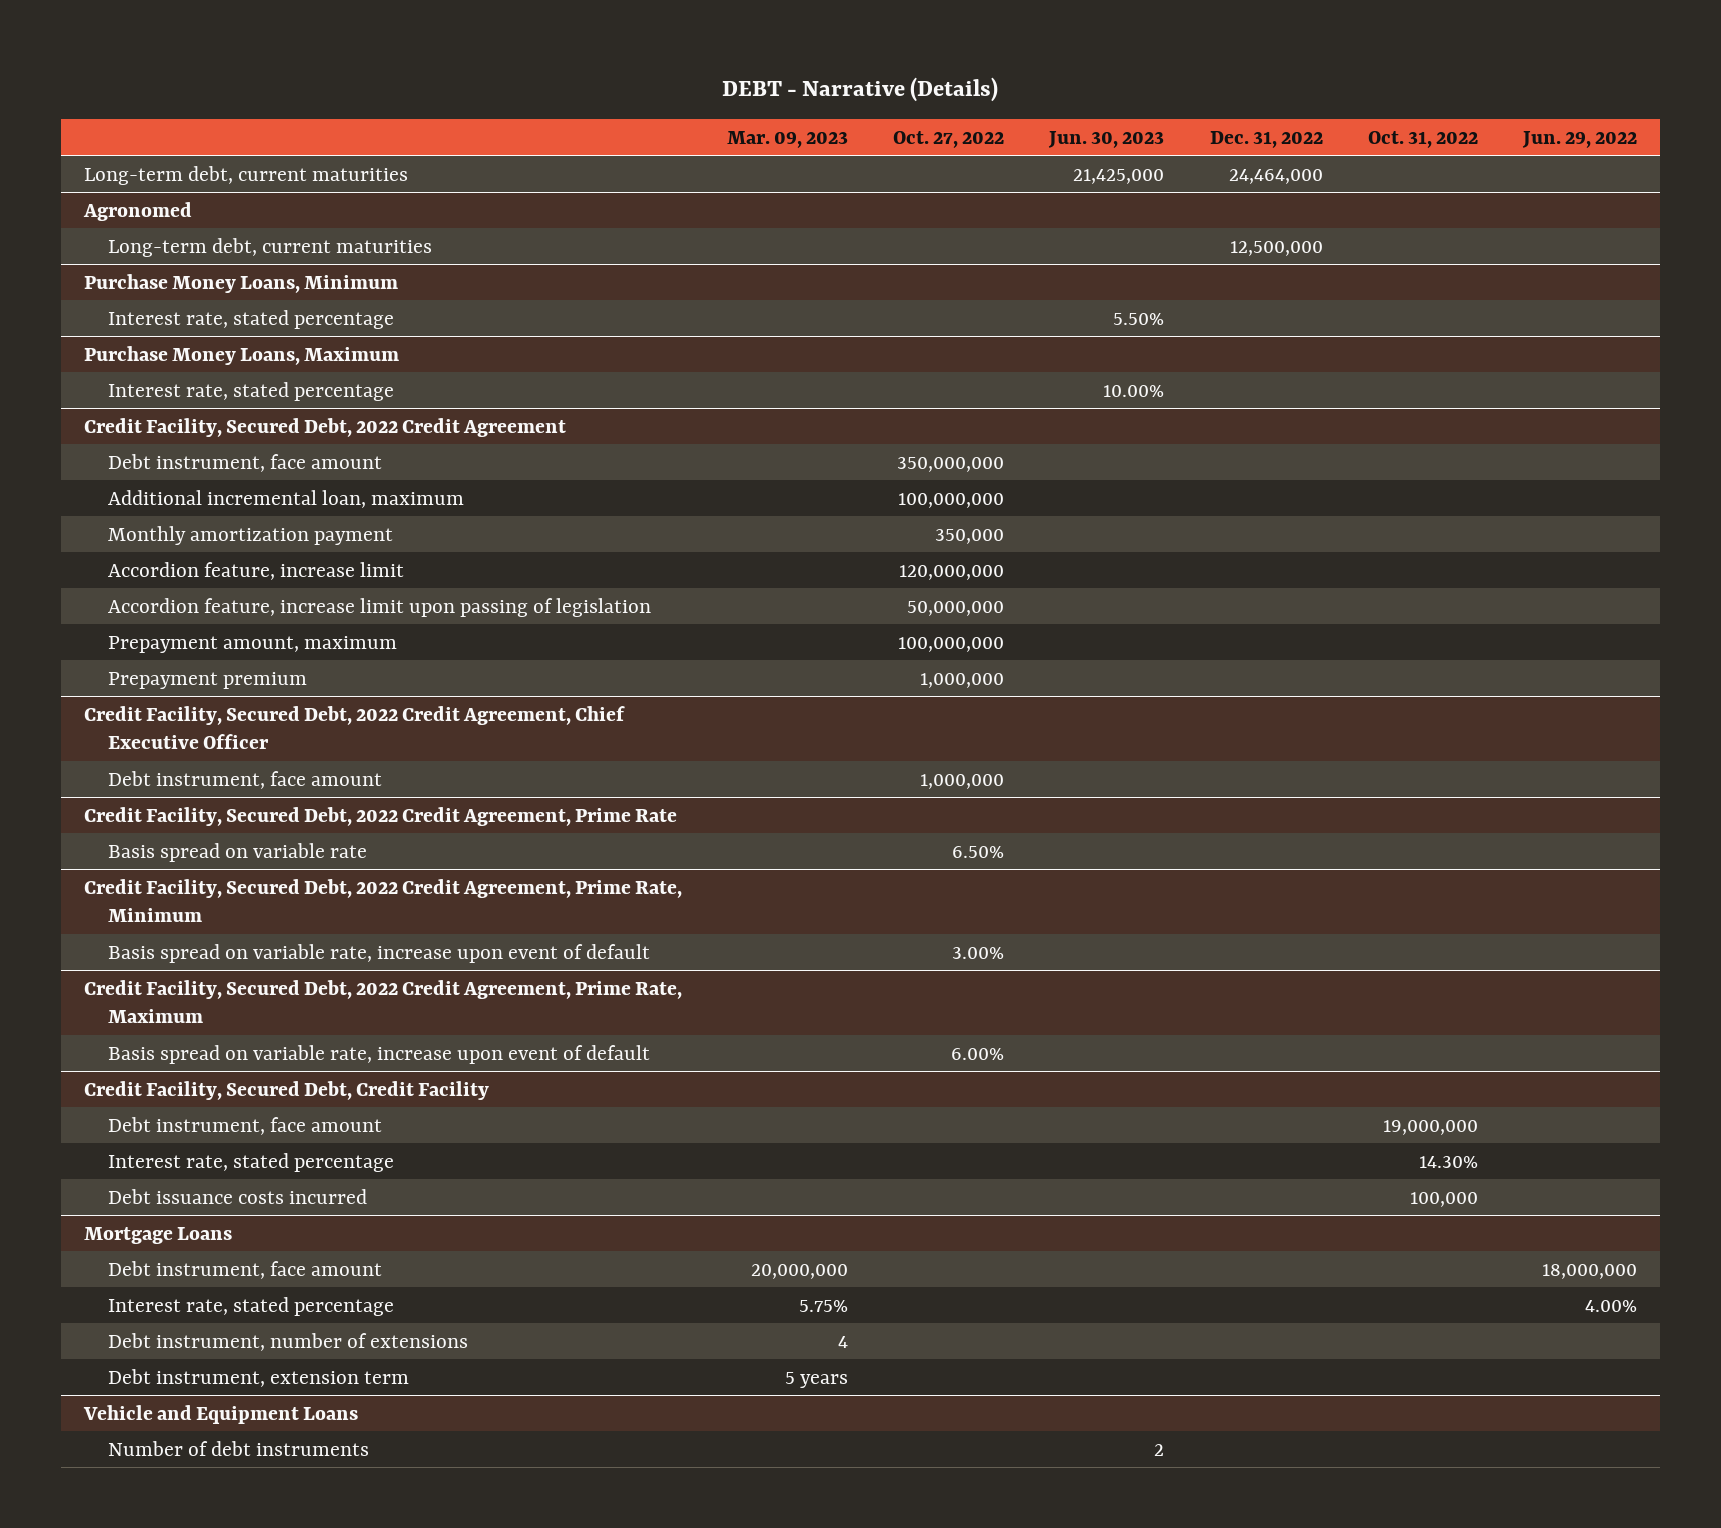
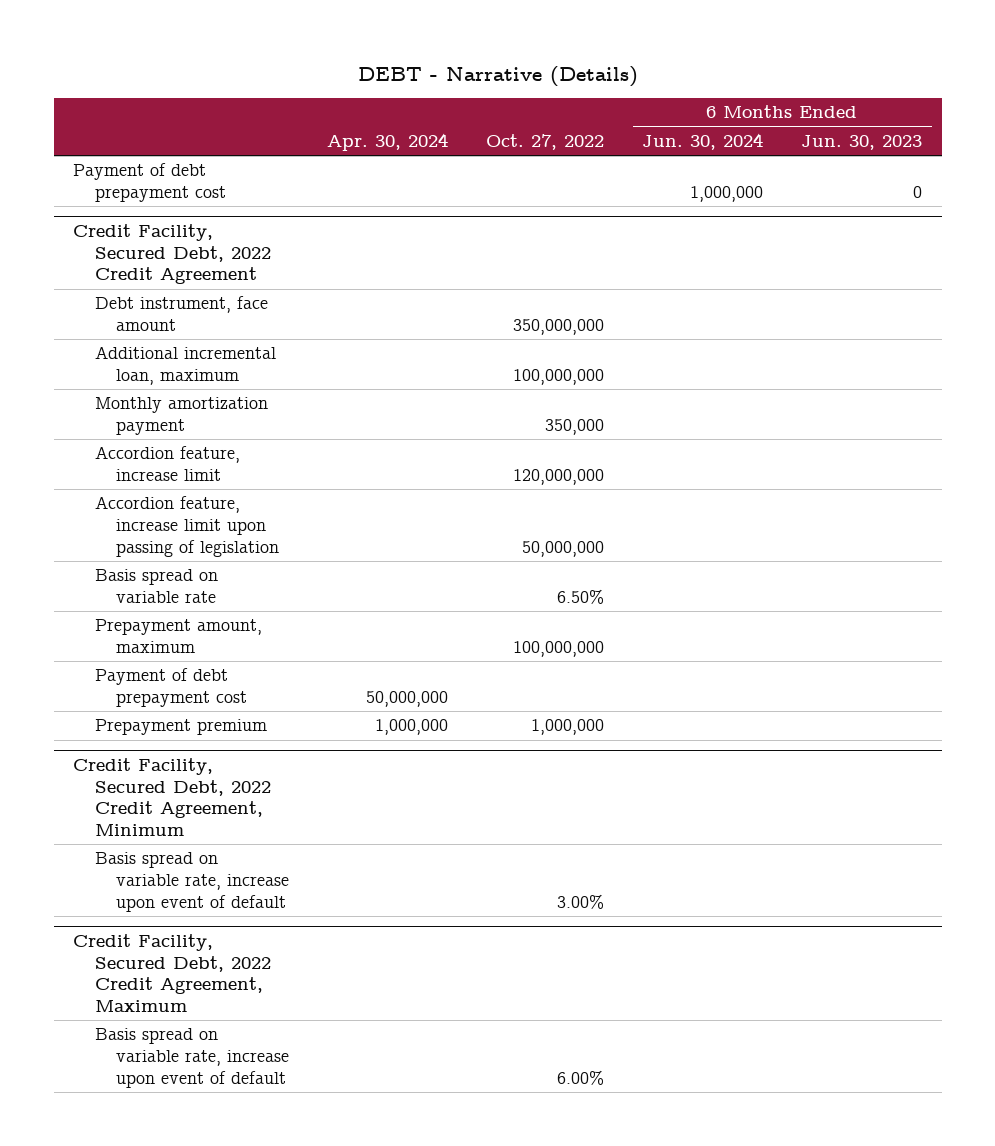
- | Mar. 09, 2023 | Oct. 27, 2022 | Jun. 30, 2023 | Dec. 31, 2022 | Oct. 31, 2022 | Jun. 29, 2022
+ | Apr. 30, 2024 | Oct. 27, 2022 | 6 Months Ended Jun. 30, 2024 | 6 Months Ended Jun. 30, 2023
- Long-term debt, current maturities | | | 21,425,000 | 24,464,000 | |
- Agronomed
- Long-term debt, current maturities | | | | 12,500,000 | |
- Purchase Money Loans, Minimum
- Interest rate, stated percentage | | | 5.50% | | |
- Purchase Money Loans, Maximum
- Interest rate, stated percentage | | | 10.00% | | |
+ Payment of debt prepayment cost | | | 1,000,000 | 0
@ Credit Facility, Secured Debt, 2022 Credit Agreement
+ Basis spread on variable rate | | 6.50% | |
+ Payment of debt prepayment cost | 50,000,000 | | |
- Credit Facility, Secured Debt, 2022 Credit Agreement, Chief Executive Officer
- Debt instrument, face amount | | 1,000,000 | | | |
- Credit Facility, Secured Debt, 2022 Credit Agreement, Prime Rate
- Basis spread on variable rate | | 6.50% | | | |
- Credit Facility, Secured Debt, 2022 Credit Agreement, Prime Rate, Minimum
+ Credit Facility, Secured Debt, 2022 Credit Agreement, Minimum
- Credit Facility, Secured Debt, 2022 Credit Agreement, Prime Rate, Maximum
+ Credit Facility, Secured Debt, 2022 Credit Agreement, Maximum
- Credit Facility, Secured Debt, Credit Facility
- Debt instrument, face amount | | | | | 19,000,000 |
- Interest rate, stated percentage | | | | | 14.30% |
- Debt issuance costs incurred | | | | | 100,000 |
- Mortgage Loans
- Debt instrument, face amount | 20,000,000 | | | | | 18,000,000
- Interest rate, stated percentage | 5.75% | | | | | 4.00%
- Debt instrument, number of extensions | 4 | | | | |
- Debt instrument, extension term | 5 years | | | | |
- Vehicle and Equipment Loans
- Number of debt instruments | | | 2 | | |

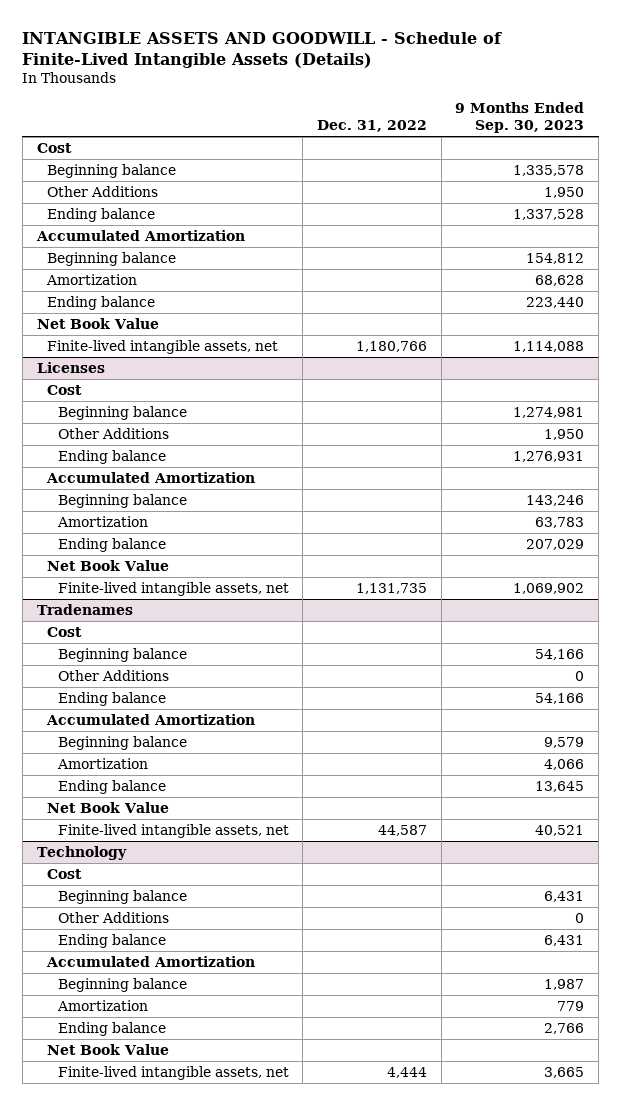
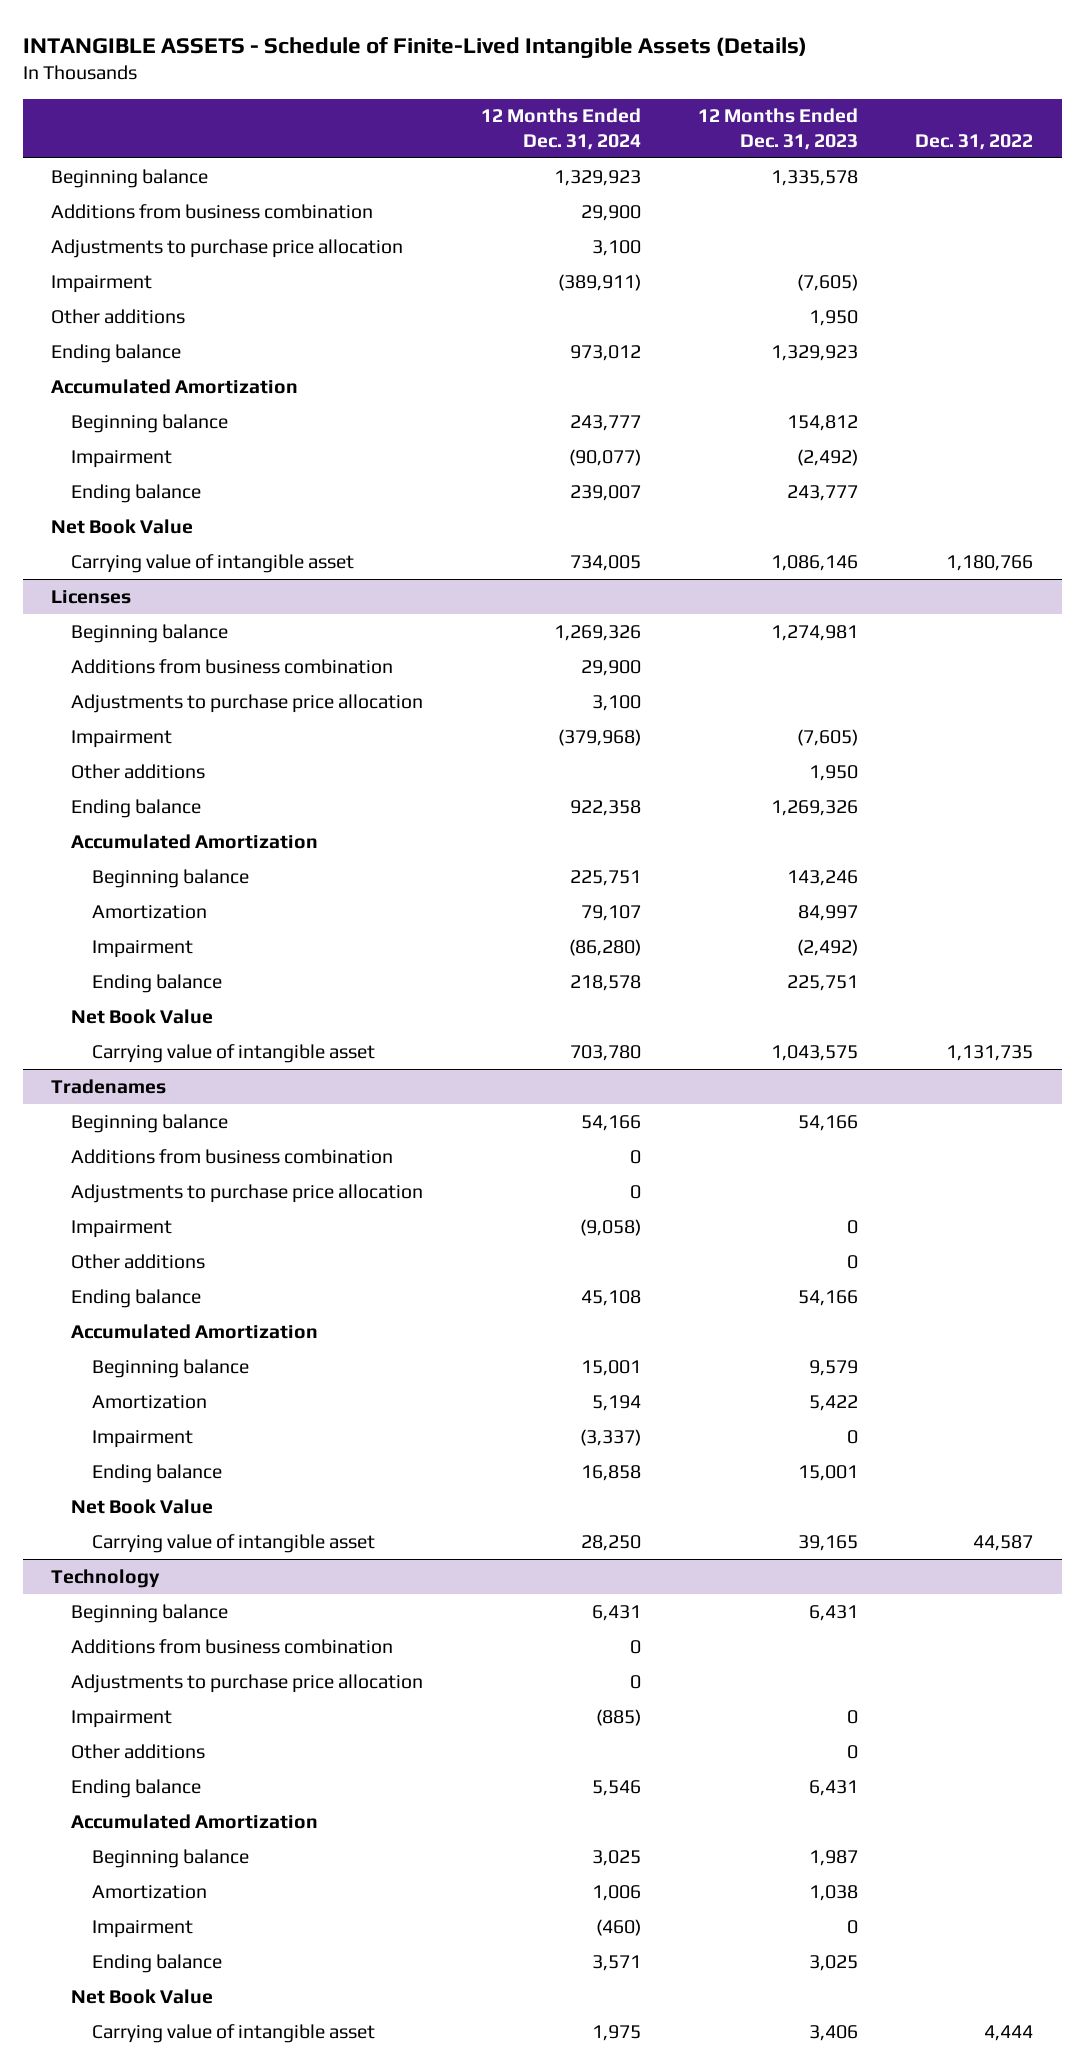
- INTANGIBLE ASSETS AND GOODWILL - Schedule of Finite-Lived Intangible Assets (Details)
+ INTANGIBLE ASSETS - Schedule of Finite-Lived Intangible Assets (Details)
- | Dec. 31, 2022 | 9 Months Ended Sep. 30, 2023
+ | 12 Months Ended Dec. 31, 2024 | 12 Months Ended Dec. 31, 2023 | Dec. 31, 2022
- Cost
- Other Additions | | 1,950
+ Additions from business combination | 29,900 | |
+ Adjustments to purchase price allocation | 3,100 | |
+ Impairment | (389,911) | (7,605) |
+ Other additions | | 1,950 |
- Amortization | | 68,628
+ Impairment | (90,077) | (2,492) |
- Finite-lived intangible assets, net | 1,180,766 | 1,114,088
+ Carrying value of intangible asset | 734,005 | 1,086,146 | 1,180,766
@ Licenses
- Cost
- Other Additions | | 1,950
+ Additions from business combination | 29,900 | |
+ Adjustments to purchase price allocation | 3,100 | |
+ Impairment | (379,968) | (7,605) |
+ Other additions | | 1,950 |
+ Impairment | (86,280) | (2,492) |
- Finite-lived intangible assets, net | 1,131,735 | 1,069,902
+ Carrying value of intangible asset | 703,780 | 1,043,575 | 1,131,735
@ Tradenames
- Cost
- Other Additions | | 0
+ Additions from business combination | 0 | |
+ Adjustments to purchase price allocation | 0 | |
+ Impairment | (9,058) | 0 |
+ Other additions | | 0 |
+ Impairment | (3,337) | 0 |
- Finite-lived intangible assets, net | 44,587 | 40,521
+ Carrying value of intangible asset | 28,250 | 39,165 | 44,587
@ Technology
- Cost
- Other Additions | | 0
+ Additions from business combination | 0 | |
+ Adjustments to purchase price allocation | 0 | |
+ Impairment | (885) | 0 |
+ Other additions | | 0 |
+ Impairment | (460) | 0 |
- Finite-lived intangible assets, net | 4,444 | 3,665
+ Carrying value of intangible asset | 1,975 | 3,406 | 4,444

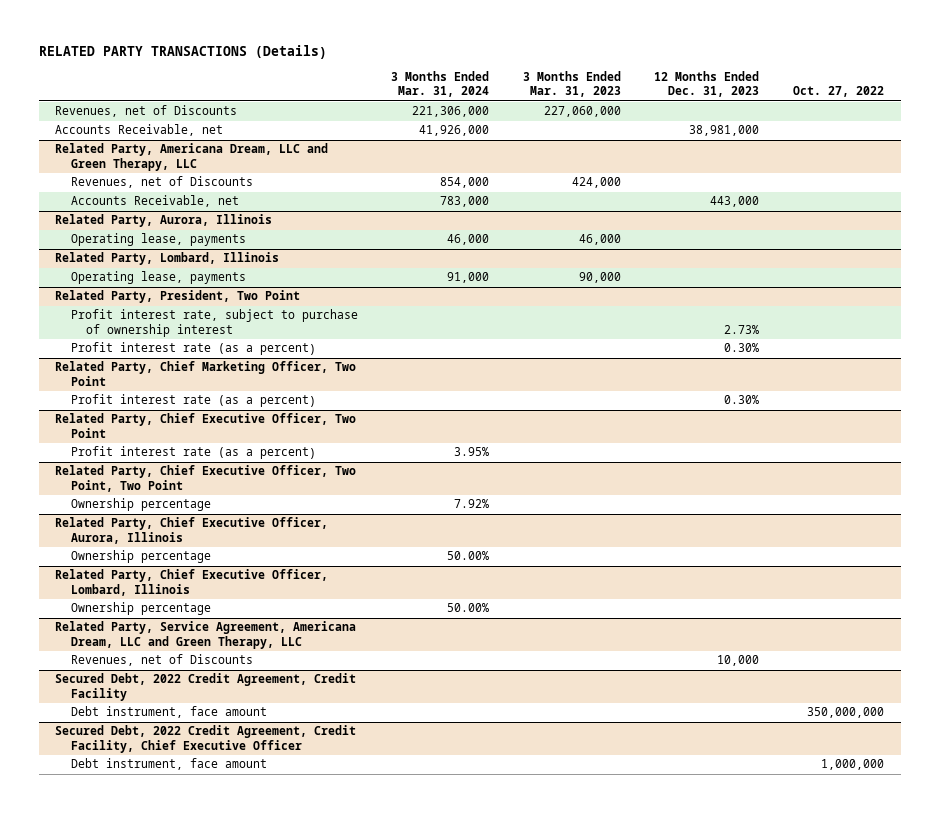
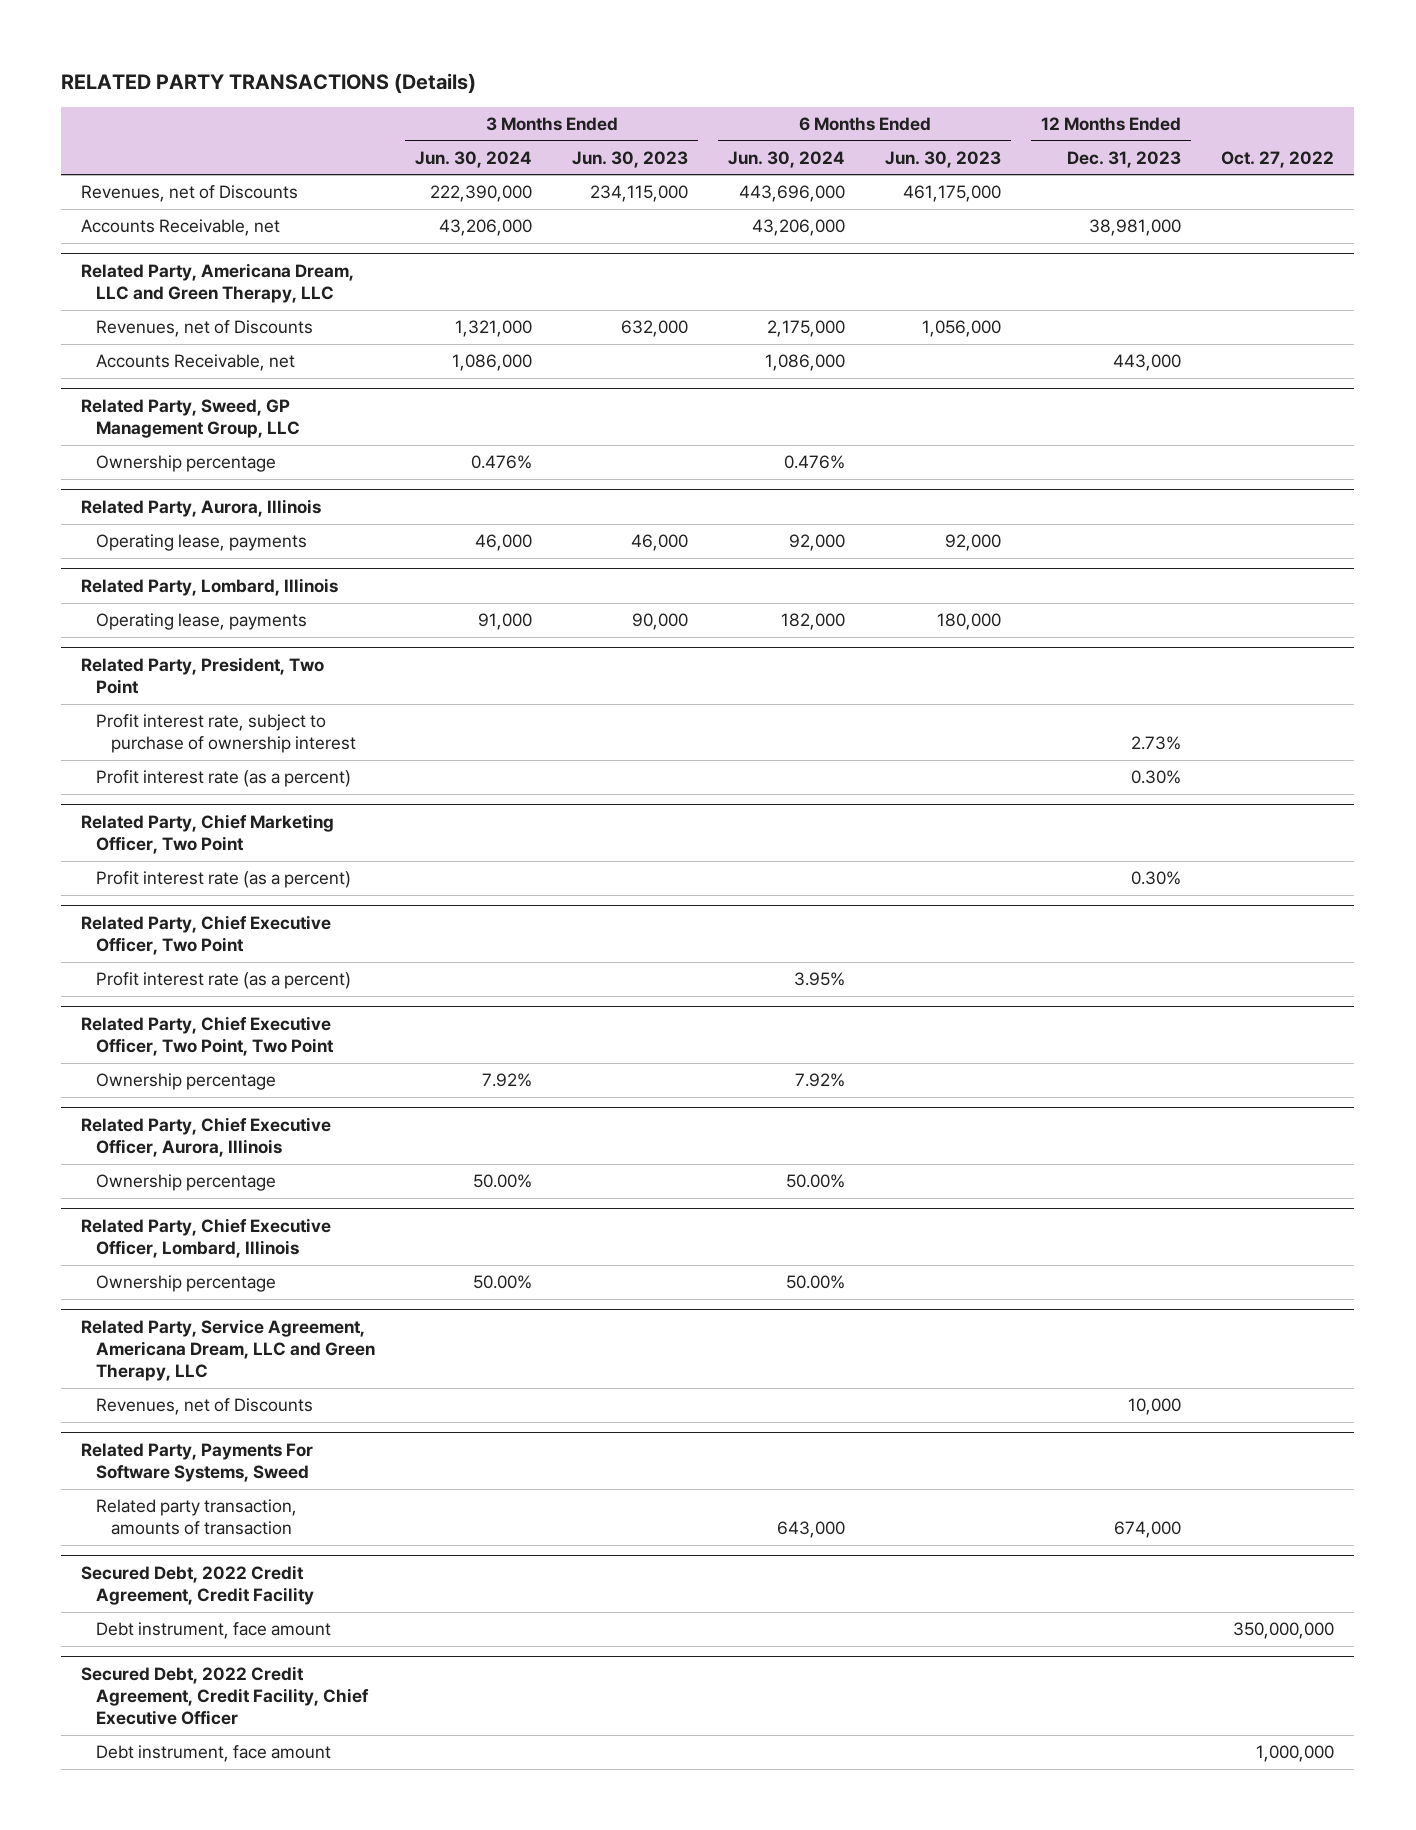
- | 3 Months Ended Mar. 31, 2024 | 3 Months Ended Mar. 31, 2023 | 12 Months Ended Dec. 31, 2023 | Oct. 27, 2022
+ | 3 Months Ended Jun. 30, 2024 | 3 Months Ended Jun. 30, 2023 | 6 Months Ended Jun. 30, 2024 | 6 Months Ended Jun. 30, 2023 | 12 Months Ended Dec. 31, 2023 | Oct. 27, 2022
+ Related Party, Sweed, GP Management Group, LLC
+ Ownership percentage | 0.476% | | 0.476% | | |
+ Related Party, Payments For Software Systems, Sweed
+ Related party transaction, amounts of transaction | | | 643,000 | | 674,000 |

